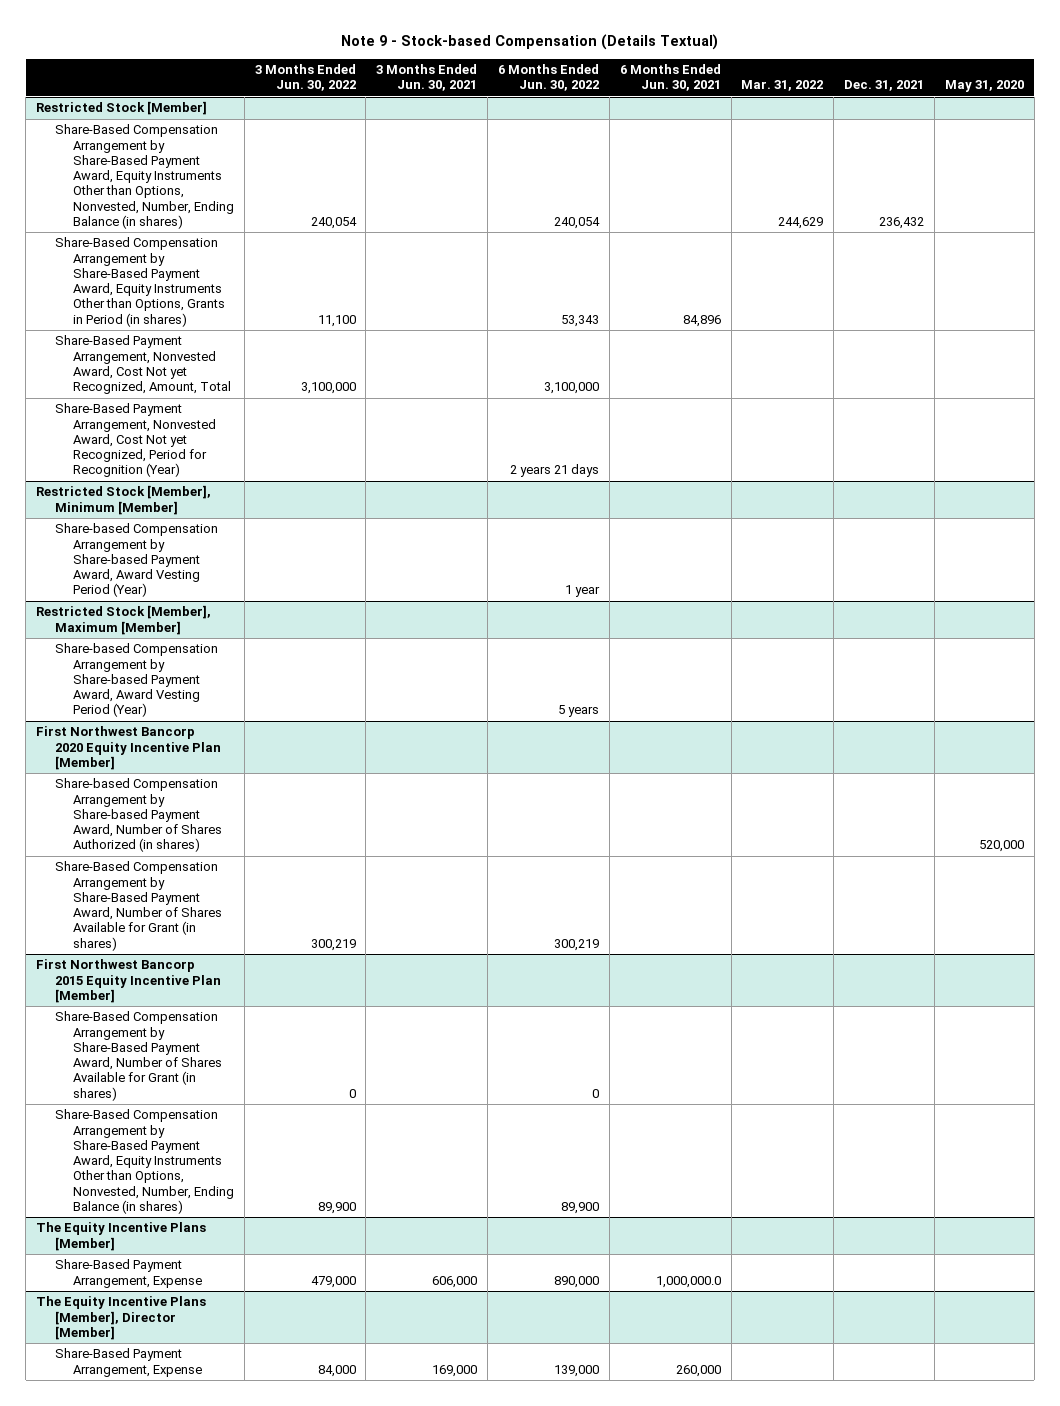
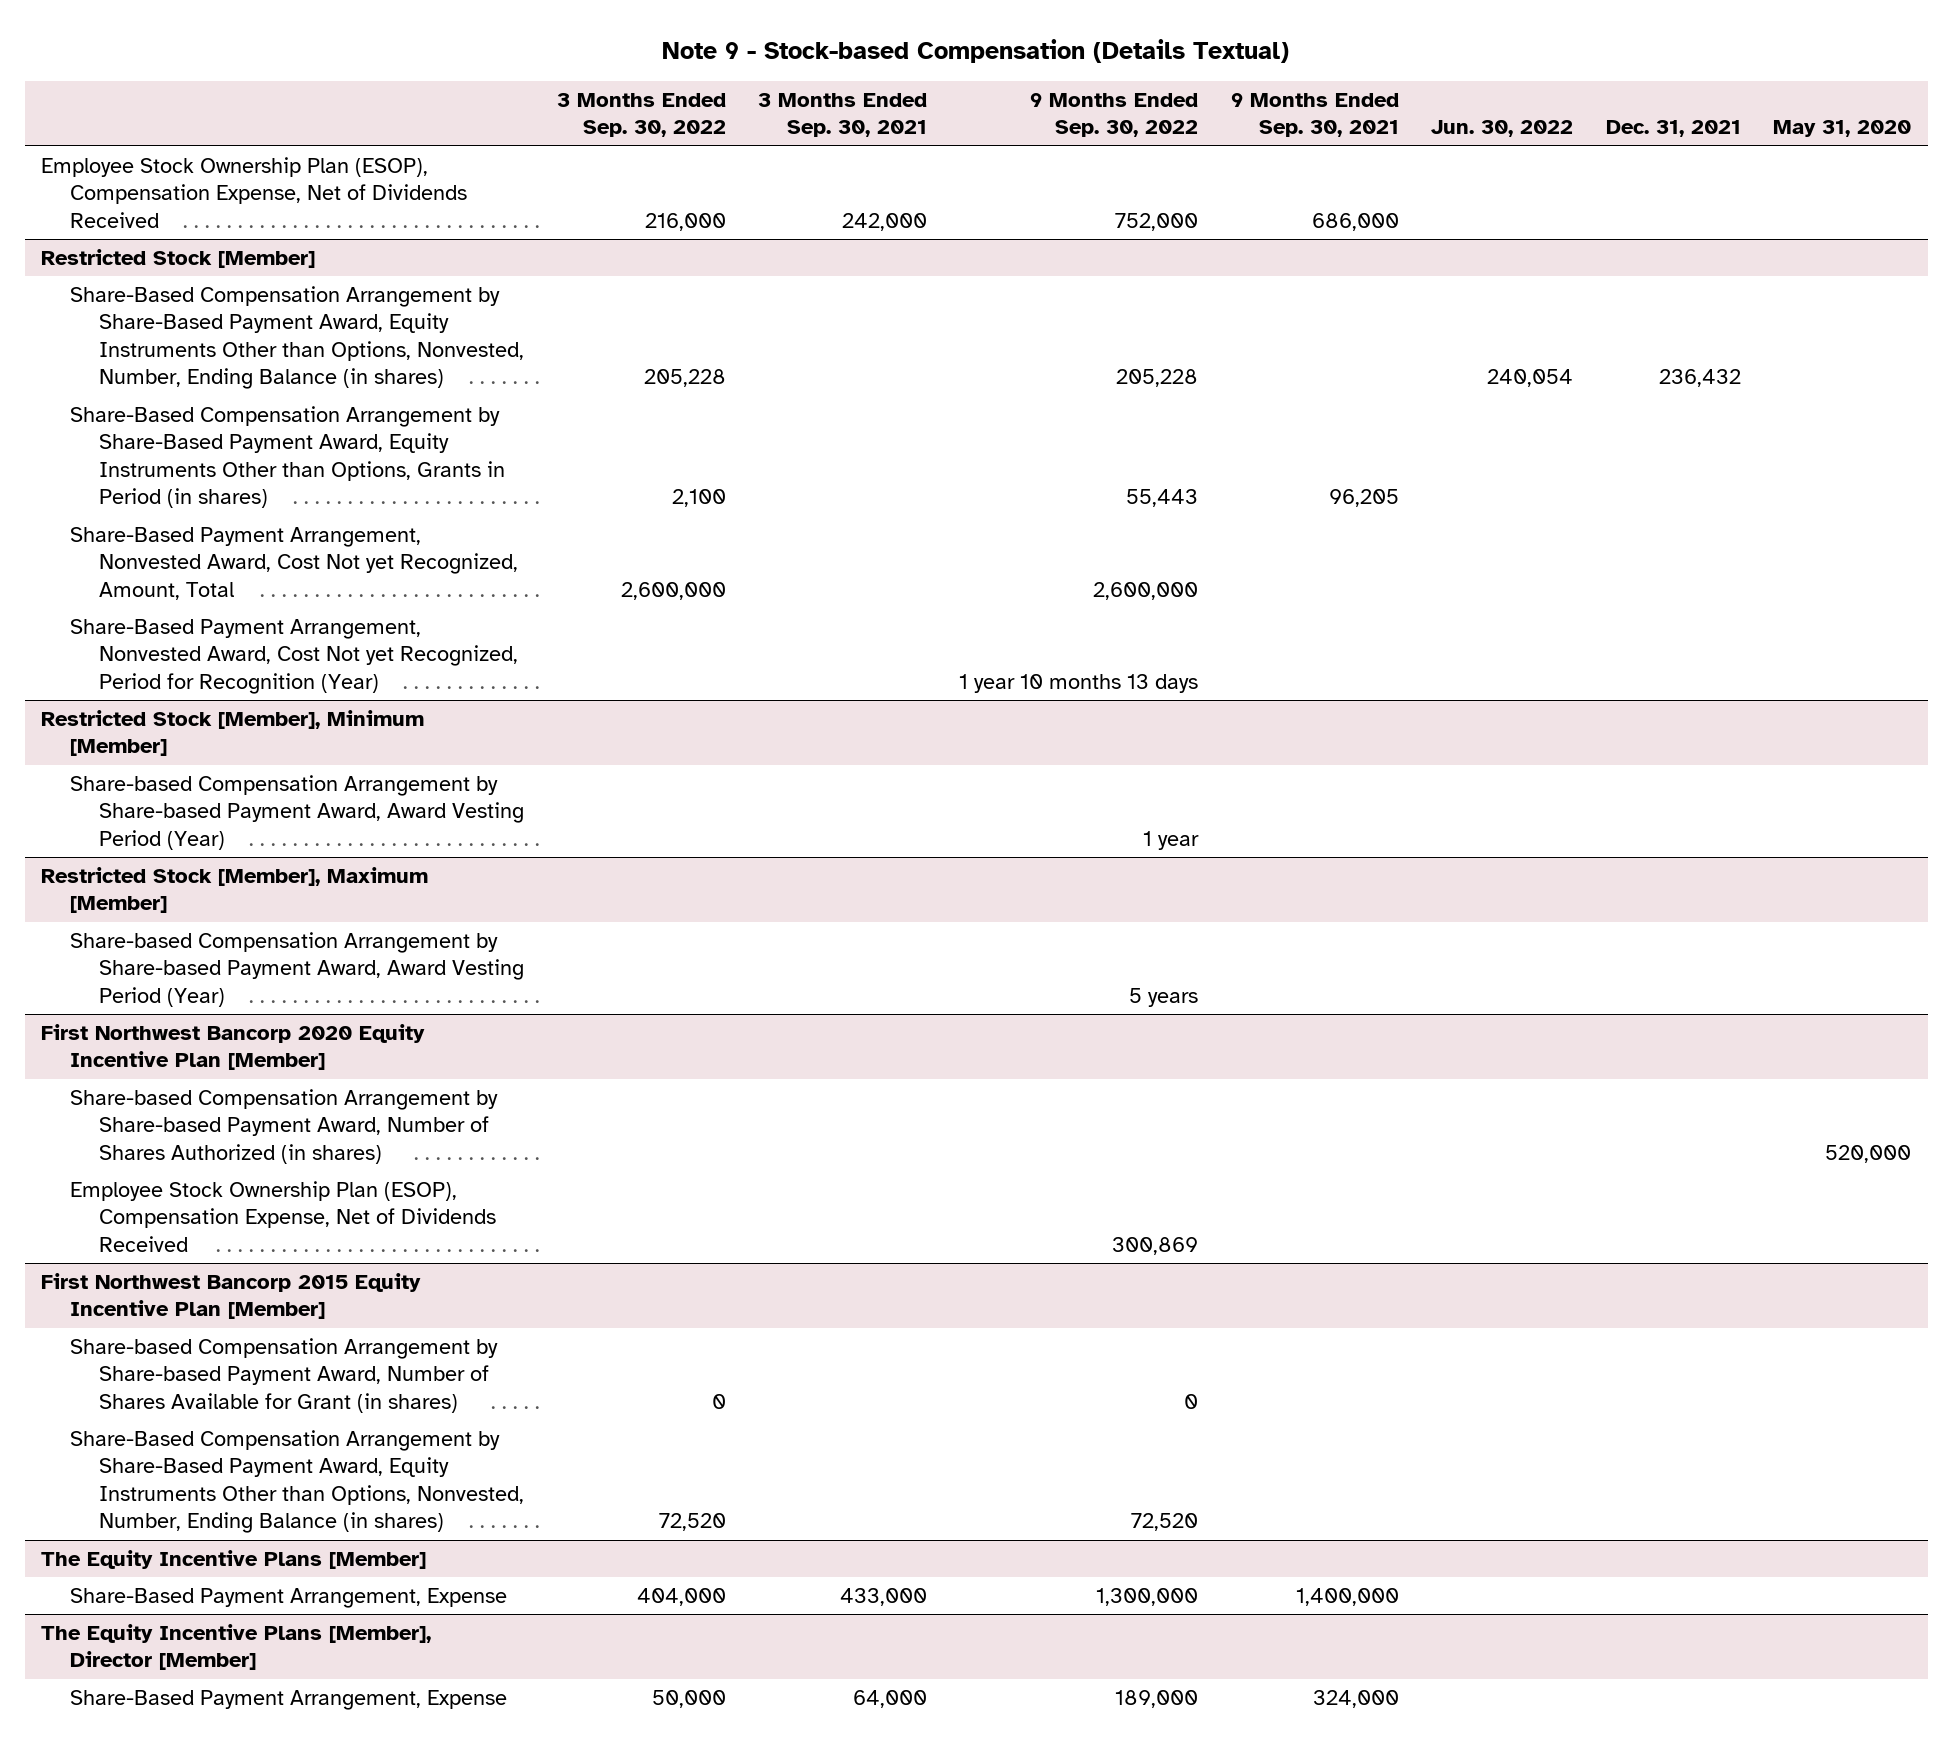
- | 3 Months Ended Jun. 30, 2022 | 3 Months Ended Jun. 30, 2021 | 6 Months Ended Jun. 30, 2022 | 6 Months Ended Jun. 30, 2021 | Mar. 31, 2022 | Dec. 31, 2021 | May 31, 2020
+ | 3 Months Ended Sep. 30, 2022 | 3 Months Ended Sep. 30, 2021 | 9 Months Ended Sep. 30, 2022 | 9 Months Ended Sep. 30, 2021 | Jun. 30, 2022 | Dec. 31, 2021 | May 31, 2020
+ Employee Stock Ownership Plan (ESOP), Compensation Expense, Net of Dividends Received | 216,000 | 242,000 | 752,000 | 686,000 | | |
@ First Northwest Bancorp 2020 Equity Incentive Plan [Member]
- Share-Based Compensation Arrangement by Share-Based Payment Award, Number of Shares Available for Grant (in shares) | 300,219 | | 300,219 | | | |
+ Employee Stock Ownership Plan (ESOP), Compensation Expense, Net of Dividends Received | | | 300,869 | | | |
@ First Northwest Bancorp 2015 Equity Incentive Plan [Member]
- Share-Based Compensation Arrangement by Share-Based Payment Award, Number of Shares Available for Grant (in shares) | 0 | | 0 | | | |
+ Share-based Compensation Arrangement by Share-based Payment Award, Number of Shares Available for Grant (in shares) | 0 | | 0 | | | |

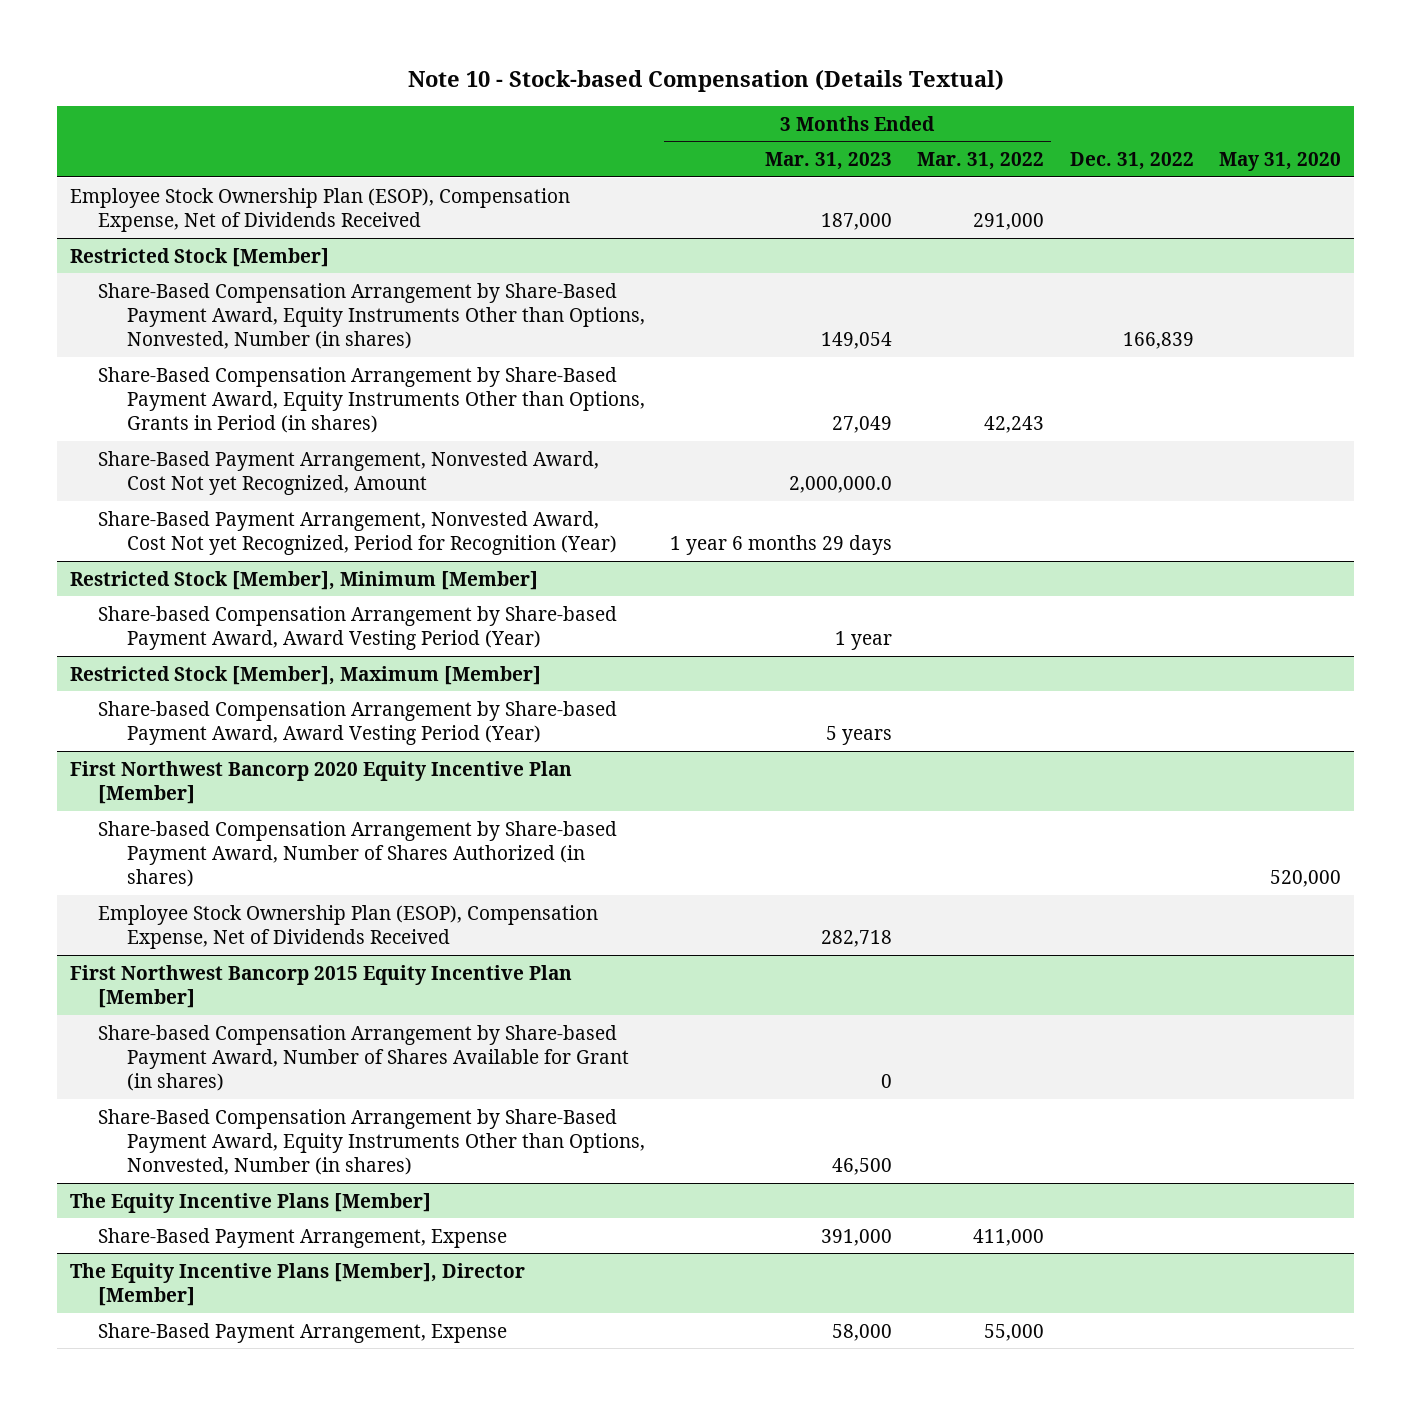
- Note 9 - Stock-based Compensation (Details Textual)
+ Note 10 - Stock-based Compensation (Details Textual)
- | 3 Months Ended Sep. 30, 2022 | 3 Months Ended Sep. 30, 2021 | 9 Months Ended Sep. 30, 2022 | 9 Months Ended Sep. 30, 2021 | Jun. 30, 2022 | Dec. 31, 2021 | May 31, 2020
+ | 3 Months Ended Mar. 31, 2023 | 3 Months Ended Mar. 31, 2022 | Dec. 31, 2022 | May 31, 2020
@ Restricted Stock [Member]
- Share-Based Compensation Arrangement by Share-Based Payment Award, Equity Instruments Other than Options, Nonvested, Number, Ending Balance (in shares) | 205,228 | | 205,228 | | 240,054 | 236,432 |
+ Share-Based Compensation Arrangement by Share-Based Payment Award, Equity Instruments Other than Options, Nonvested, Number (in shares) | 149,054 | | 166,839 |
- Share-Based Payment Arrangement, Nonvested Award, Cost Not yet Recognized, Amount, Total | 2,600,000 | | 2,600,000 | | | |
+ Share-Based Payment Arrangement, Nonvested Award, Cost Not yet Recognized, Amount | 2,000,000.0 | | |
@ First Northwest Bancorp 2015 Equity Incentive Plan [Member]
- Share-Based Compensation Arrangement by Share-Based Payment Award, Equity Instruments Other than Options, Nonvested, Number, Ending Balance (in shares) | 72,520 | | 72,520 | | | |
+ Share-Based Compensation Arrangement by Share-Based Payment Award, Equity Instruments Other than Options, Nonvested, Number (in shares) | 46,500 | | |

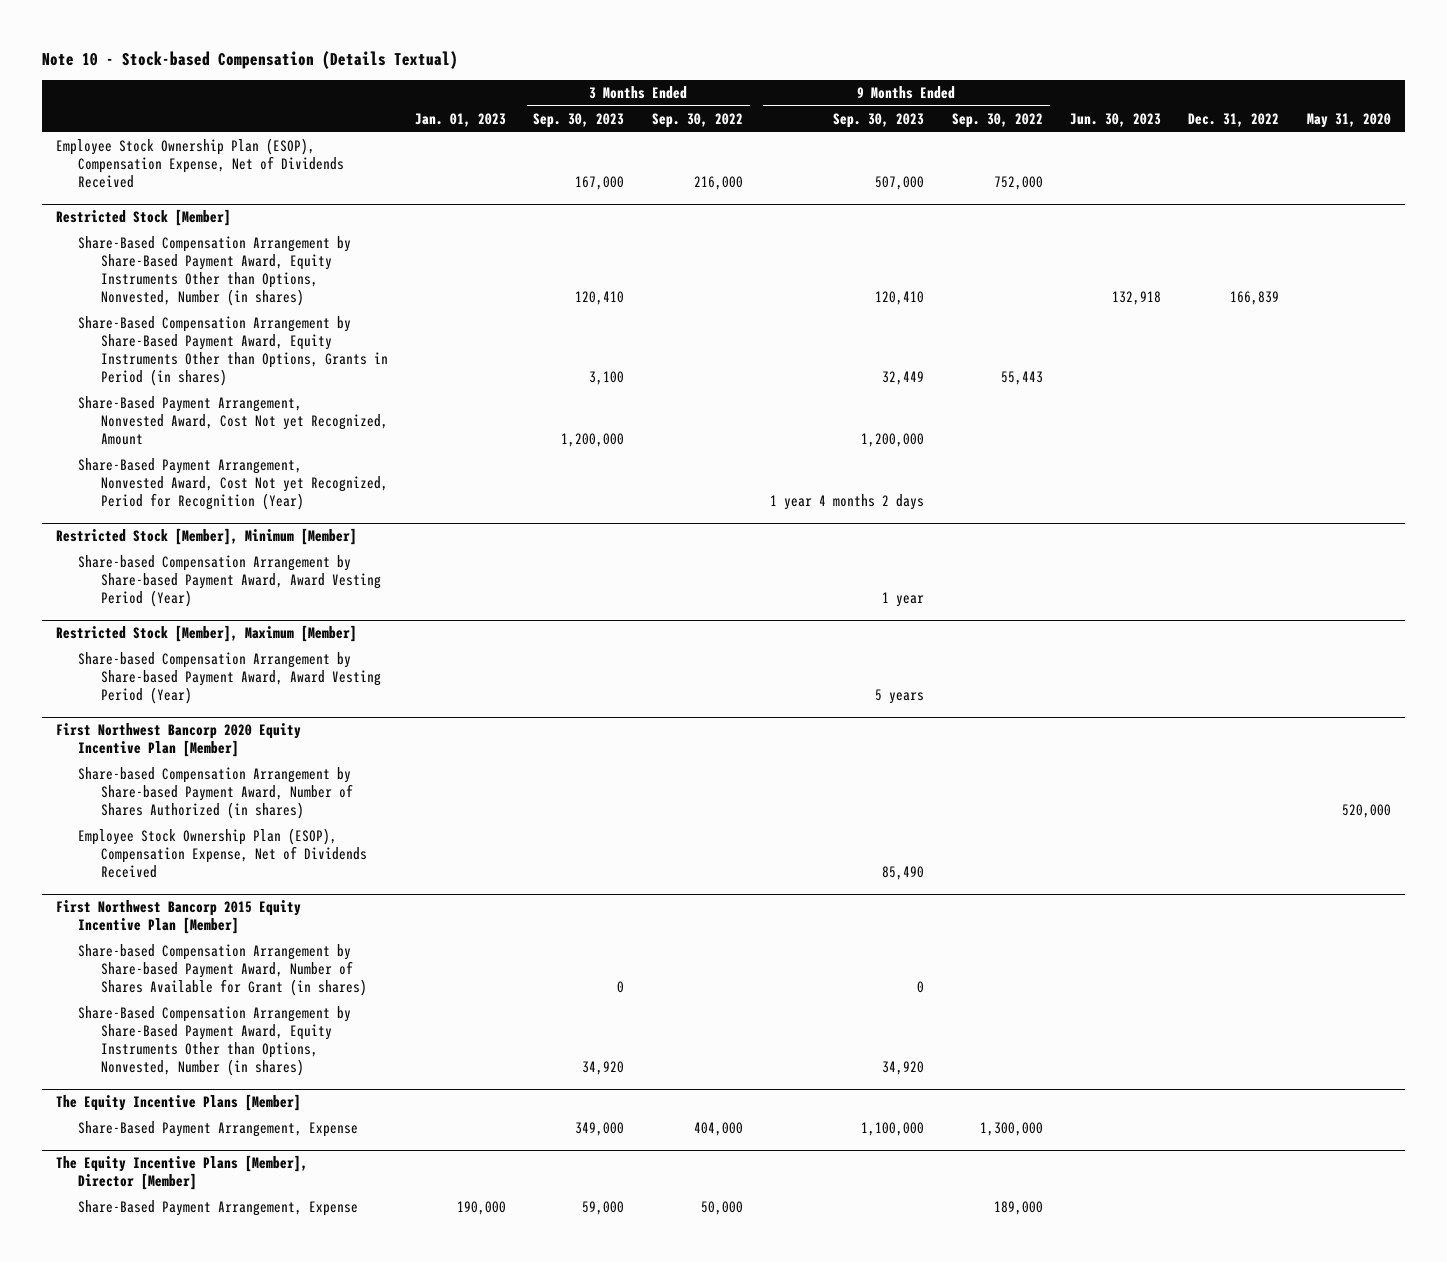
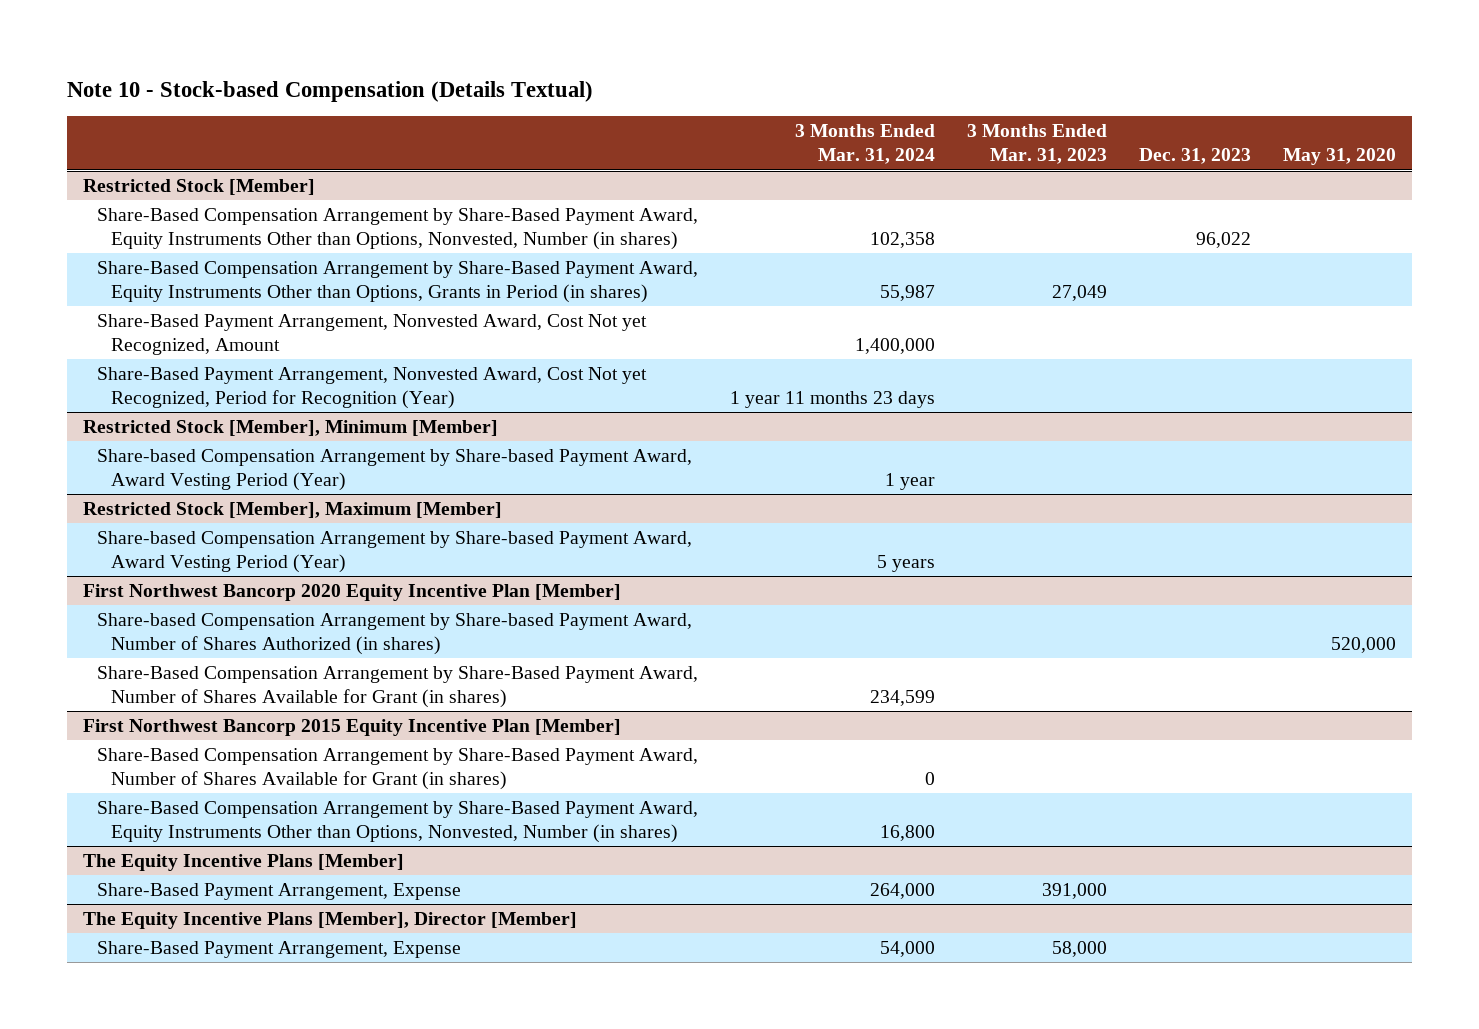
- | Jan. 01, 2023 | 3 Months Ended Sep. 30, 2023 | 3 Months Ended Sep. 30, 2022 | 9 Months Ended Sep. 30, 2023 | 9 Months Ended Sep. 30, 2022 | Jun. 30, 2023 | Dec. 31, 2022 | May 31, 2020
+ | 3 Months Ended Mar. 31, 2024 | 3 Months Ended Mar. 31, 2023 | Dec. 31, 2023 | May 31, 2020
- Employee Stock Ownership Plan (ESOP), Compensation Expense, Net of Dividends Received | | 167,000 | 216,000 | 507,000 | 752,000 | | |
@ First Northwest Bancorp 2020 Equity Incentive Plan [Member]
- Employee Stock Ownership Plan (ESOP), Compensation Expense, Net of Dividends Received | | | | 85,490 | | | |
+ Share-Based Compensation Arrangement by Share-Based Payment Award, Number of Shares Available for Grant (in shares) | 234,599 | | |
@ First Northwest Bancorp 2015 Equity Incentive Plan [Member]
- Share-based Compensation Arrangement by Share-based Payment Award, Number of Shares Available for Grant (in shares) | | 0 | | 0 | | | |
+ Share-Based Compensation Arrangement by Share-Based Payment Award, Number of Shares Available for Grant (in shares) | 0 | | |

